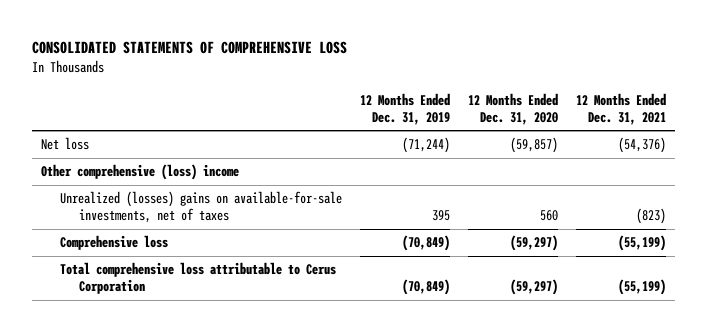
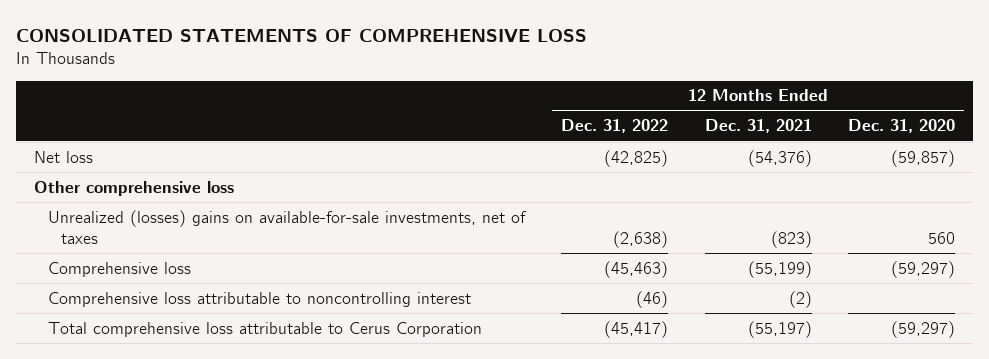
- | 12 Months Ended Dec. 31, 2019 | 12 Months Ended Dec. 31, 2020 | 12 Months Ended Dec. 31, 2021
+ | 12 Months Ended Dec. 31, 2022 | 12 Months Ended Dec. 31, 2021 | 12 Months Ended Dec. 31, 2020
- Other comprehensive (loss) income
+ Other comprehensive loss
- Total comprehensive loss attributable to Cerus Corporation | (70,849) | (59,297) | (55,199)
+ Comprehensive loss attributable to noncontrolling interest | (46) | (2) |
+ Total comprehensive loss attributable to Cerus Corporation | (45,417) | (55,197) | (59,297)

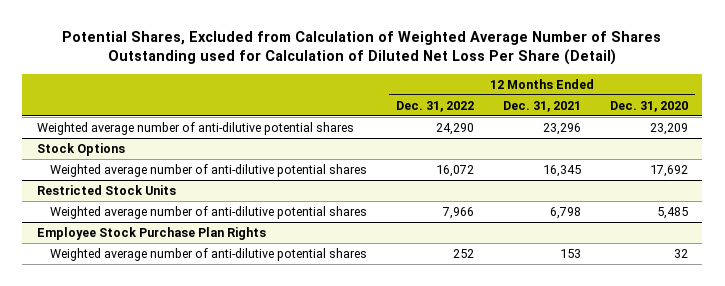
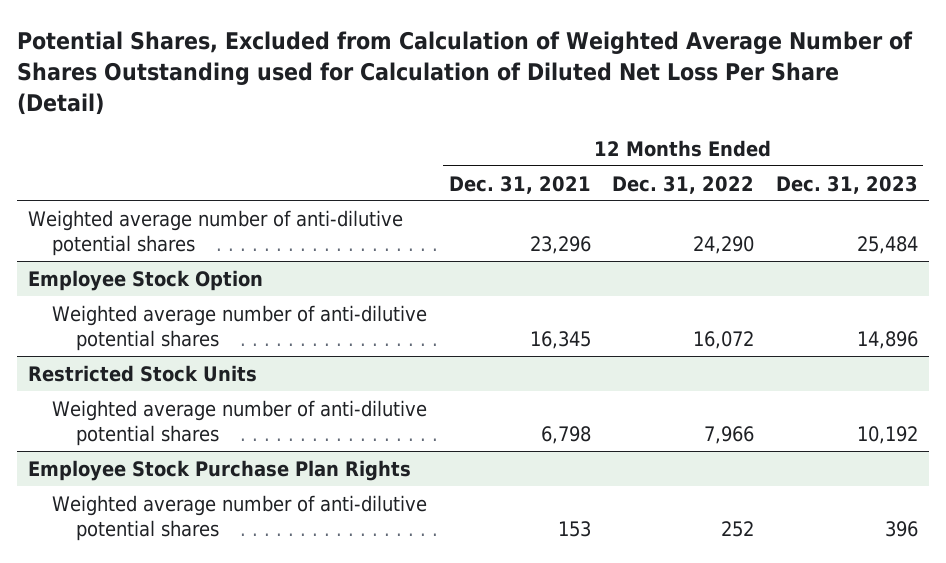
- | 12 Months Ended Dec. 31, 2022 | 12 Months Ended Dec. 31, 2021 | 12 Months Ended Dec. 31, 2020
+ | 12 Months Ended Dec. 31, 2021 | 12 Months Ended Dec. 31, 2022 | 12 Months Ended Dec. 31, 2023
- Stock Options
+ Employee Stock Option

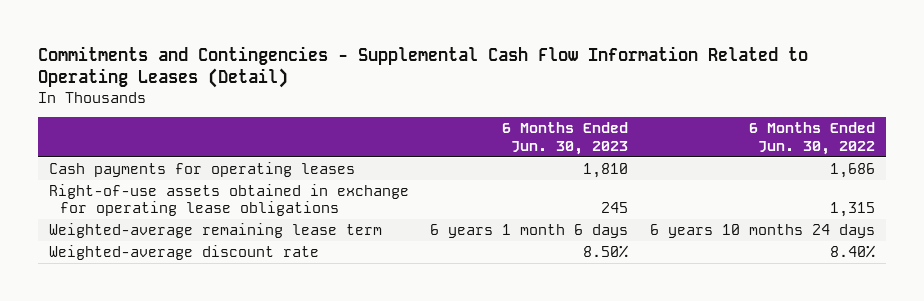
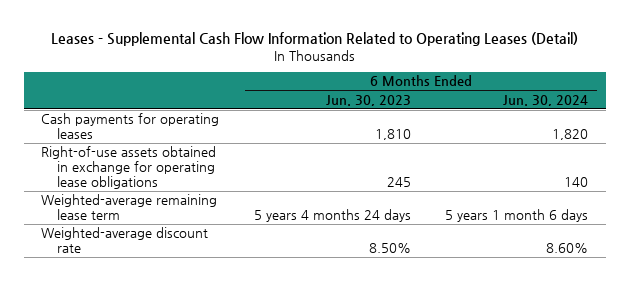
- Commitments and Contingencies - Supplemental Cash Flow Information Related to Operating Leases (Detail)
+ Leases - Supplemental Cash Flow Information Related to Operating Leases (Detail)
- | 6 Months Ended Jun. 30, 2023 | 6 Months Ended Jun. 30, 2022
+ | 6 Months Ended Jun. 30, 2023 | 6 Months Ended Jun. 30, 2024
- Weighted-average remaining lease term | 6 years 1 month 6 days | 6 years 10 months 24 days
+ Weighted-average remaining lease term | 5 years 4 months 24 days | 5 years 1 month 6 days

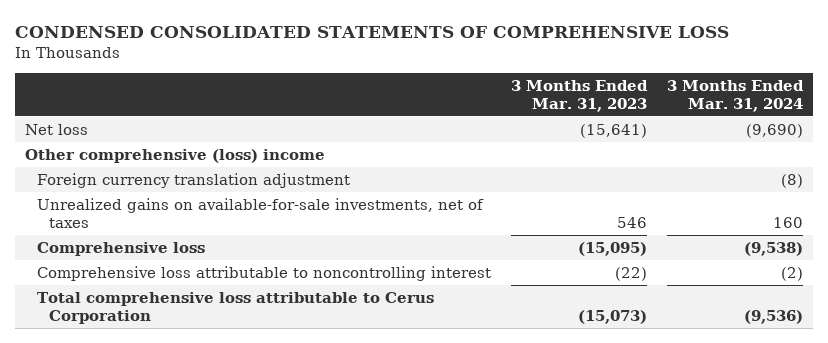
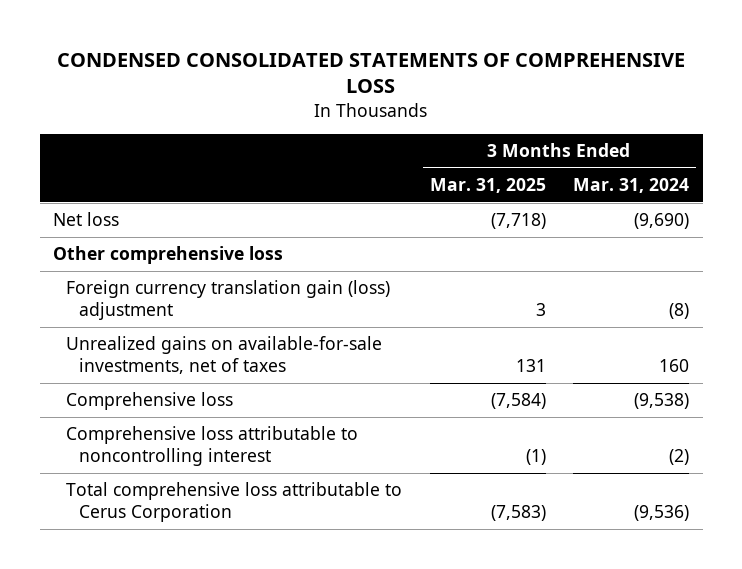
- | 3 Months Ended Mar. 31, 2023 | 3 Months Ended Mar. 31, 2024
+ | 3 Months Ended Mar. 31, 2025 | 3 Months Ended Mar. 31, 2024
- Other comprehensive (loss) income
- Foreign currency translation adjustment | | (8)
+ Other comprehensive loss
+ Foreign currency translation gain (loss) adjustment | 3 | (8)

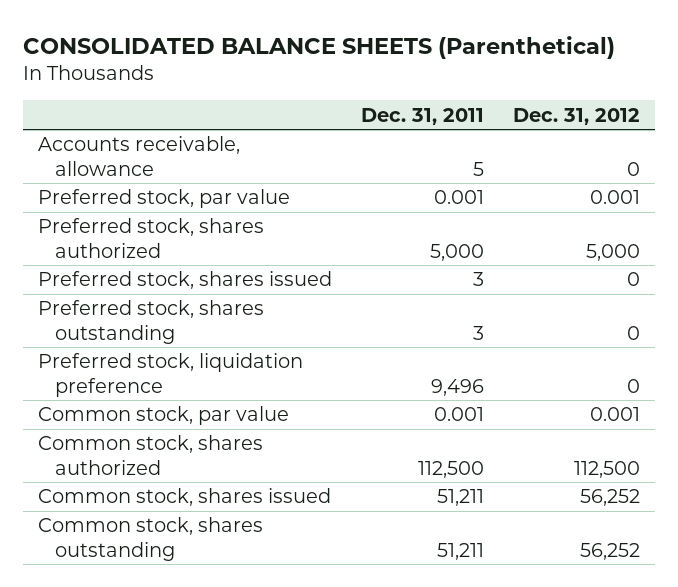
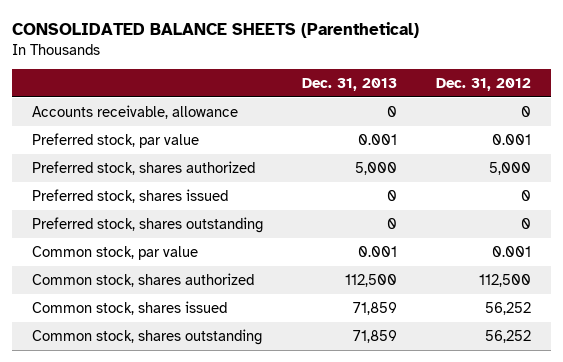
- | Dec. 31, 2011 | Dec. 31, 2012
+ | Dec. 31, 2013 | Dec. 31, 2012
- Preferred stock, liquidation preference | 9,496 | 0

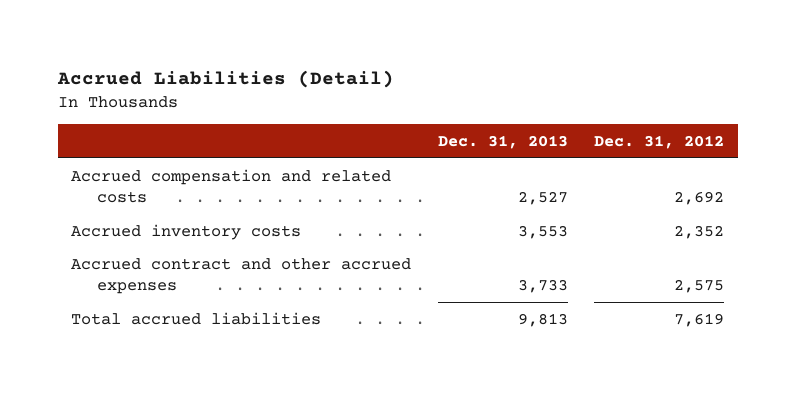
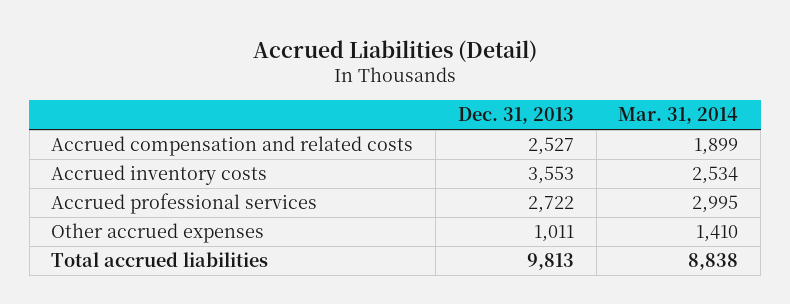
- | Dec. 31, 2013 | Dec. 31, 2012
+ | Dec. 31, 2013 | Mar. 31, 2014
- Accrued contract and other accrued expenses | 3,733 | 2,575
+ Accrued professional services | 2,722 | 2,995
+ Other accrued expenses | 1,011 | 1,410

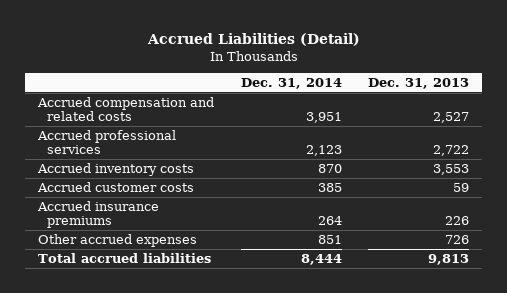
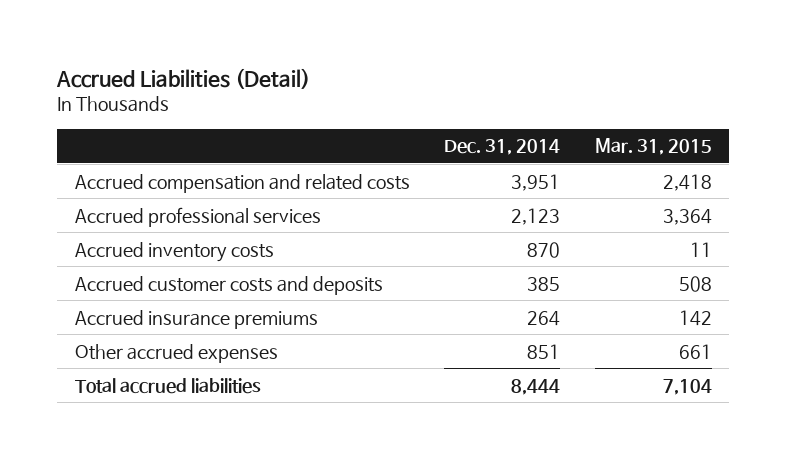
- | Dec. 31, 2014 | Dec. 31, 2013
+ | Dec. 31, 2014 | Mar. 31, 2015
- Accrued customer costs | 385 | 59
+ Accrued customer costs and deposits | 385 | 508

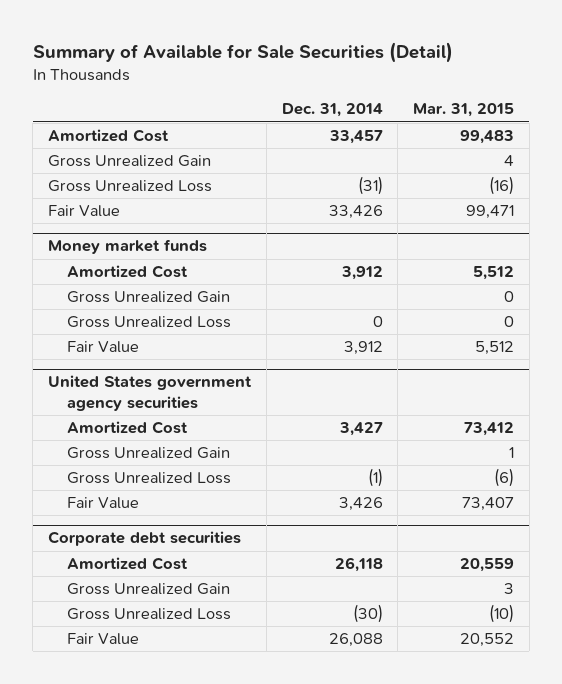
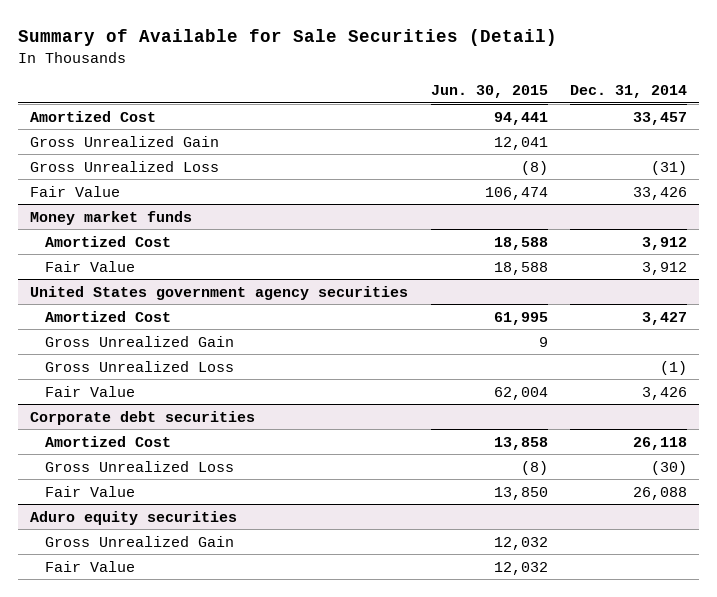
- | Dec. 31, 2014 | Mar. 31, 2015
+ | Jun. 30, 2015 | Dec. 31, 2014
@ Money market funds
- Gross Unrealized Gain | | 0
- Gross Unrealized Loss | 0 | 0
@ Corporate debt securities
- Gross Unrealized Gain | | 3
+ Aduro equity securities
+ Gross Unrealized Gain | 12,032 |
+ Fair Value | 12,032 |

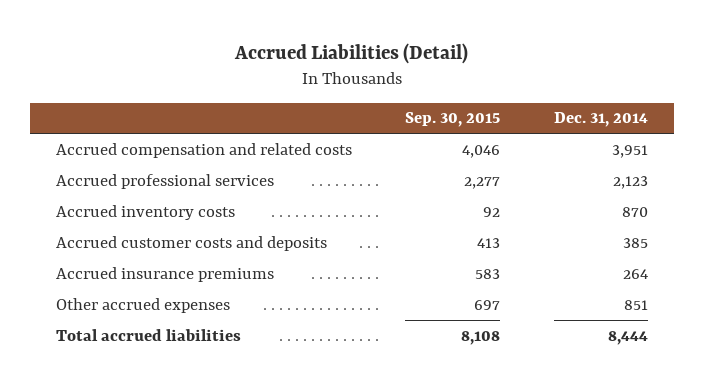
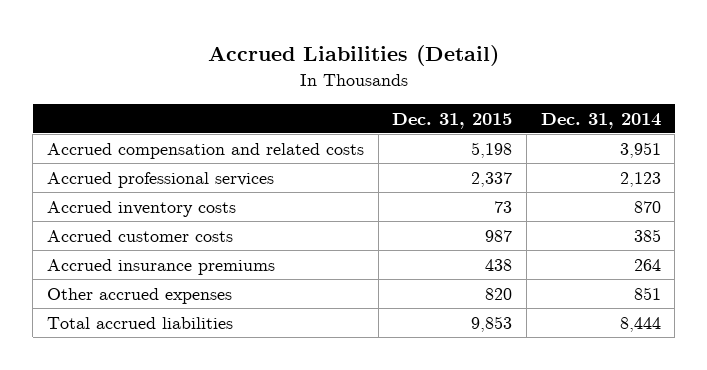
- | Sep. 30, 2015 | Dec. 31, 2014
+ | Dec. 31, 2015 | Dec. 31, 2014
- Accrued customer costs and deposits | 413 | 385
+ Accrued customer costs | 987 | 385

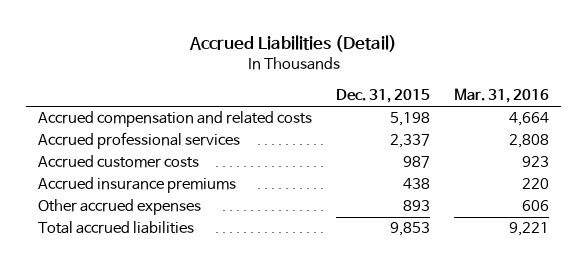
- | Dec. 31, 2015 | Dec. 31, 2014
+ | Dec. 31, 2015 | Mar. 31, 2016
- Accrued inventory costs | 73 | 870
- Other accrued expenses | 820 | 851
+ Other accrued expenses | 893 | 606

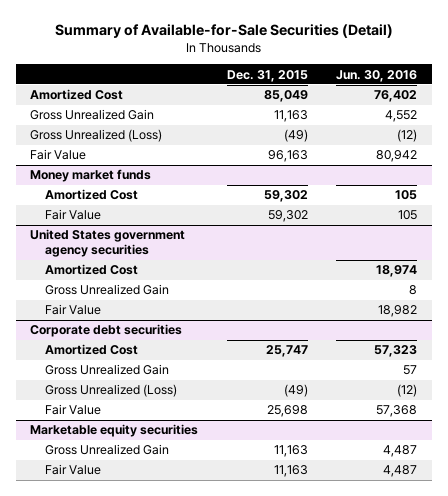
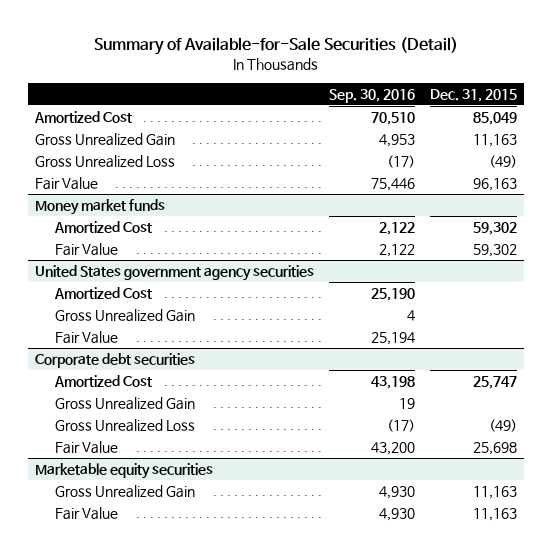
- | Dec. 31, 2015 | Jun. 30, 2016
+ | Sep. 30, 2016 | Dec. 31, 2015
- Gross Unrealized (Loss) | (49) | (12)
+ Gross Unrealized Loss | (17) | (49)
@ Corporate debt securities
- Gross Unrealized (Loss) | (49) | (12)
+ Gross Unrealized Loss | (17) | (49)

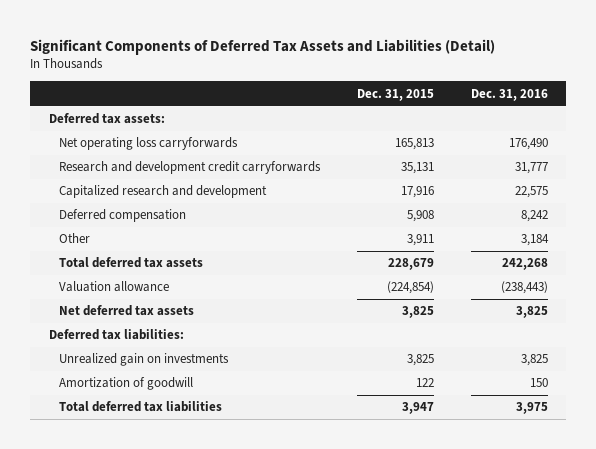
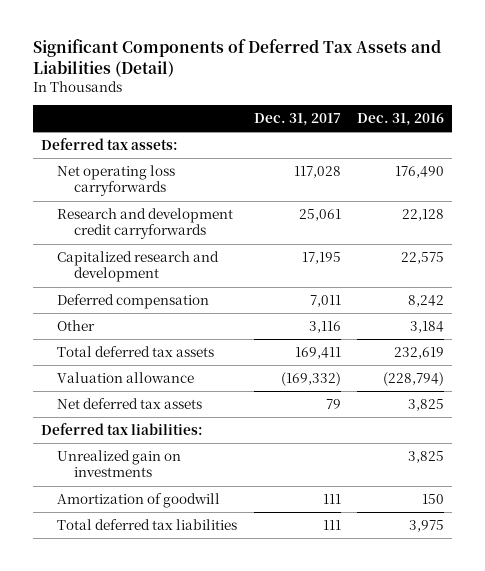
- | Dec. 31, 2015 | Dec. 31, 2016
+ | Dec. 31, 2017 | Dec. 31, 2016
- Research and development credit carryforwards | 35,131 | 31,777
+ Research and development credit carryforwards | 25,061 | 22,128
- Total deferred tax assets | 228,679 | 242,268
- Valuation allowance | (224,854) | (238,443)
+ Total deferred tax assets | 169,411 | 232,619
+ Valuation allowance | (169,332) | (228,794)

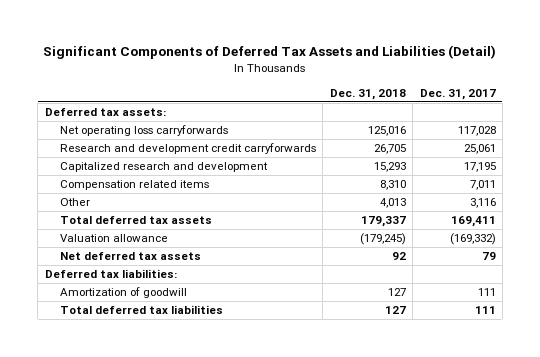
- | Dec. 31, 2017 | Dec. 31, 2016
+ | Dec. 31, 2018 | Dec. 31, 2017
- Deferred compensation | 7,011 | 8,242
+ Compensation related items | 8,310 | 7,011
- Unrealized gain on investments | | 3,825

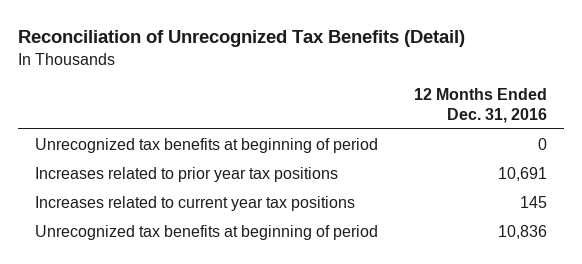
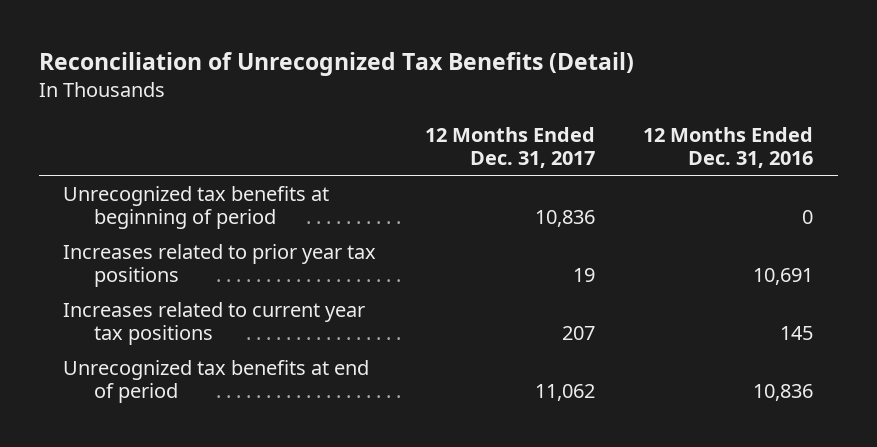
- | 12 Months Ended Dec. 31, 2016
+ | 12 Months Ended Dec. 31, 2017 | 12 Months Ended Dec. 31, 2016
- Unrecognized tax benefits at beginning of period | 10,836
+ Unrecognized tax benefits at end of period | 11,062 | 10,836

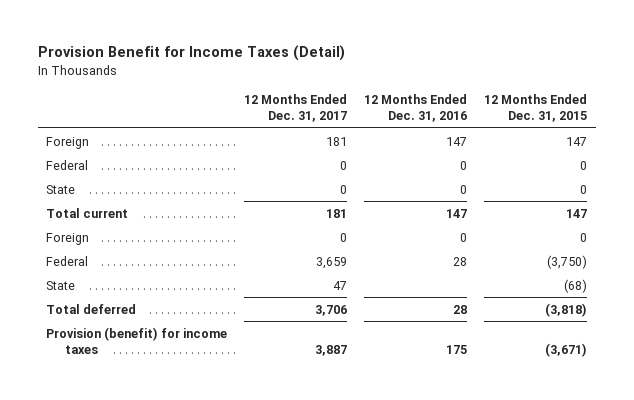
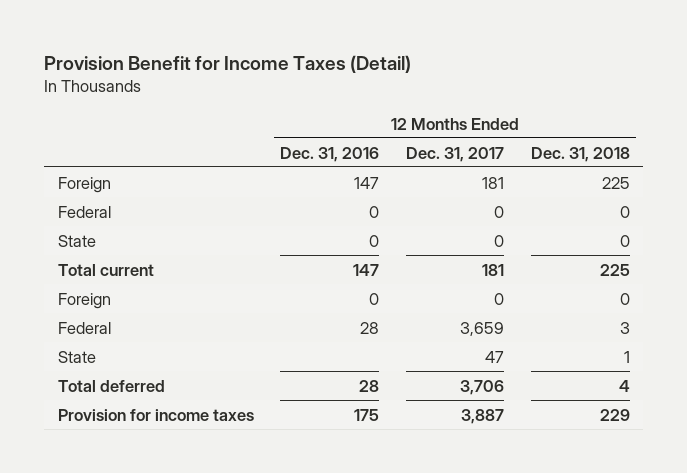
- | 12 Months Ended Dec. 31, 2017 | 12 Months Ended Dec. 31, 2016 | 12 Months Ended Dec. 31, 2015
+ | 12 Months Ended Dec. 31, 2016 | 12 Months Ended Dec. 31, 2017 | 12 Months Ended Dec. 31, 2018
- Provision (benefit) for income taxes | 3,887 | 175 | (3,671)
+ Provision for income taxes | 175 | 3,887 | 229

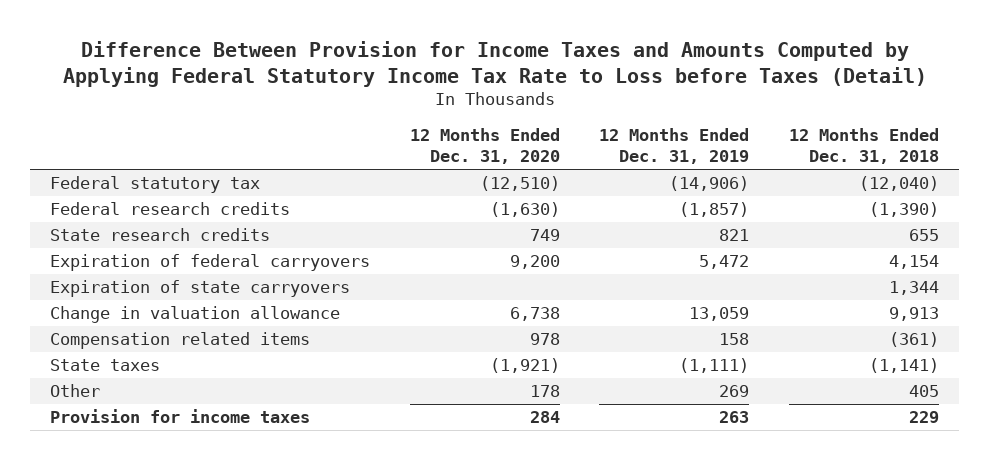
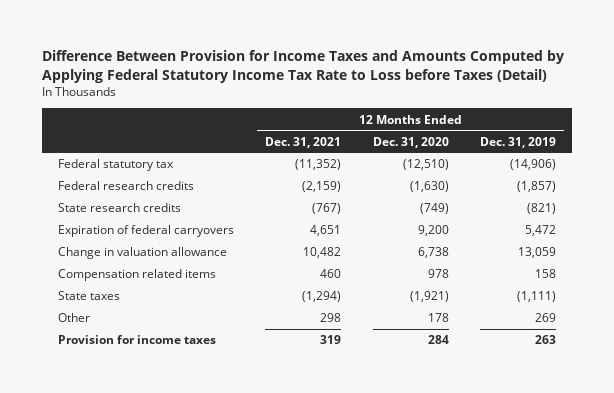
- | 12 Months Ended Dec. 31, 2020 | 12 Months Ended Dec. 31, 2019 | 12 Months Ended Dec. 31, 2018
+ | 12 Months Ended Dec. 31, 2021 | 12 Months Ended Dec. 31, 2020 | 12 Months Ended Dec. 31, 2019
- State research credits | 749 | 821 | 655
+ State research credits | (767) | (749) | (821)
- Expiration of state carryovers | | | 1,344

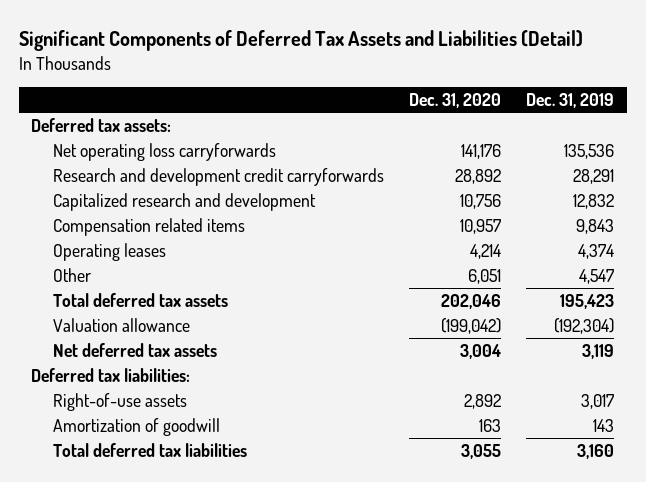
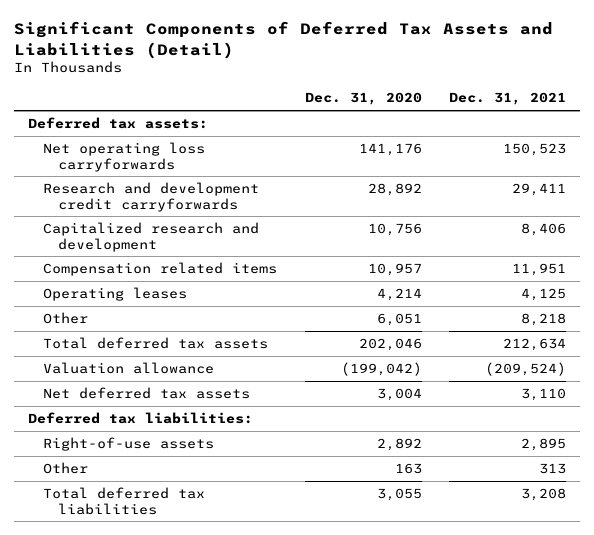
- | Dec. 31, 2020 | Dec. 31, 2019
+ | Dec. 31, 2020 | Dec. 31, 2021
- Amortization of goodwill | 163 | 143
+ Other | 163 | 313

